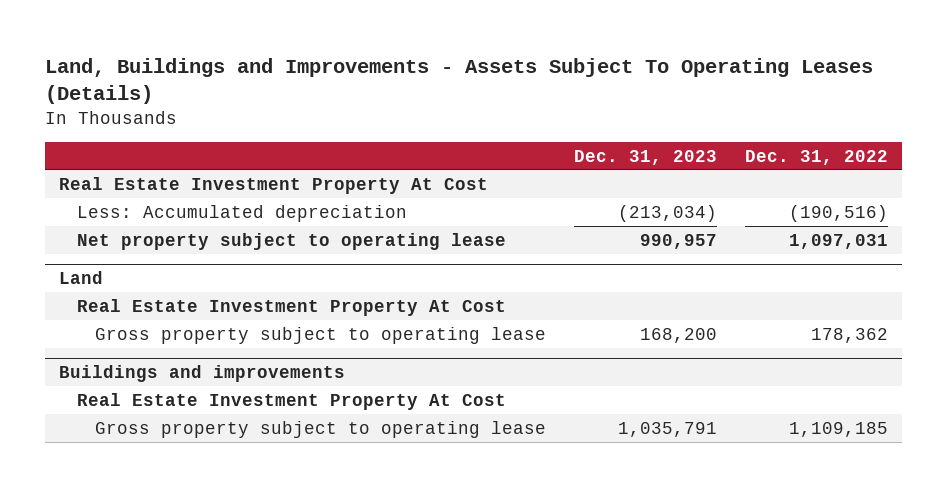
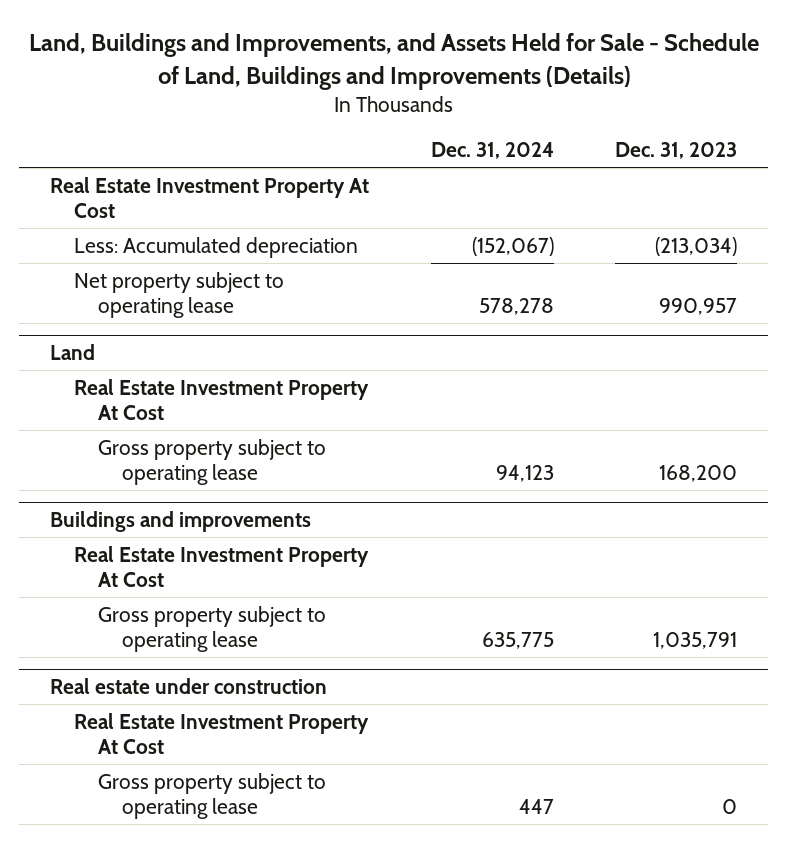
- Land, Buildings and Improvements - Assets Subject To Operating Leases (Details)
+ Land, Buildings and Improvements, and Assets Held for Sale - Schedule of Land, Buildings and Improvements (Details)
- | Dec. 31, 2023 | Dec. 31, 2022
+ | Dec. 31, 2024 | Dec. 31, 2023
+ Real estate under construction
+ Real Estate Investment Property At Cost
+ Gross property subject to operating lease | 447 | 0

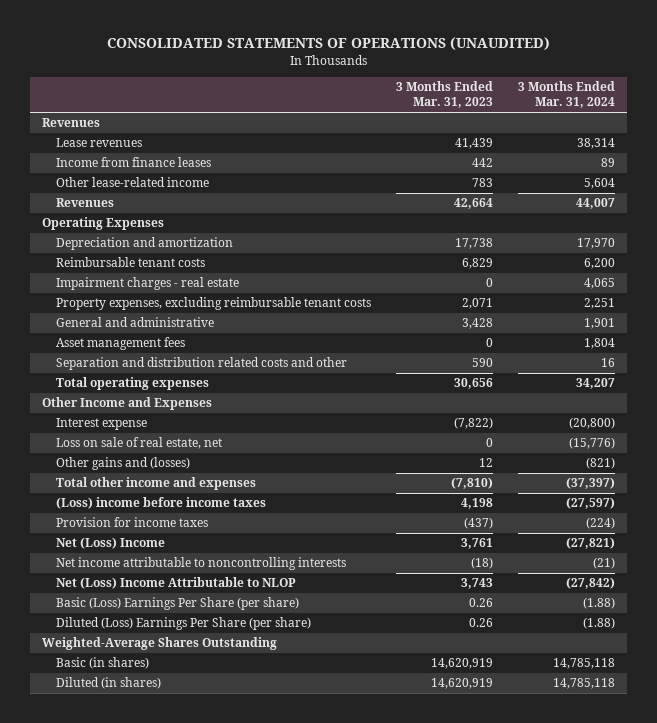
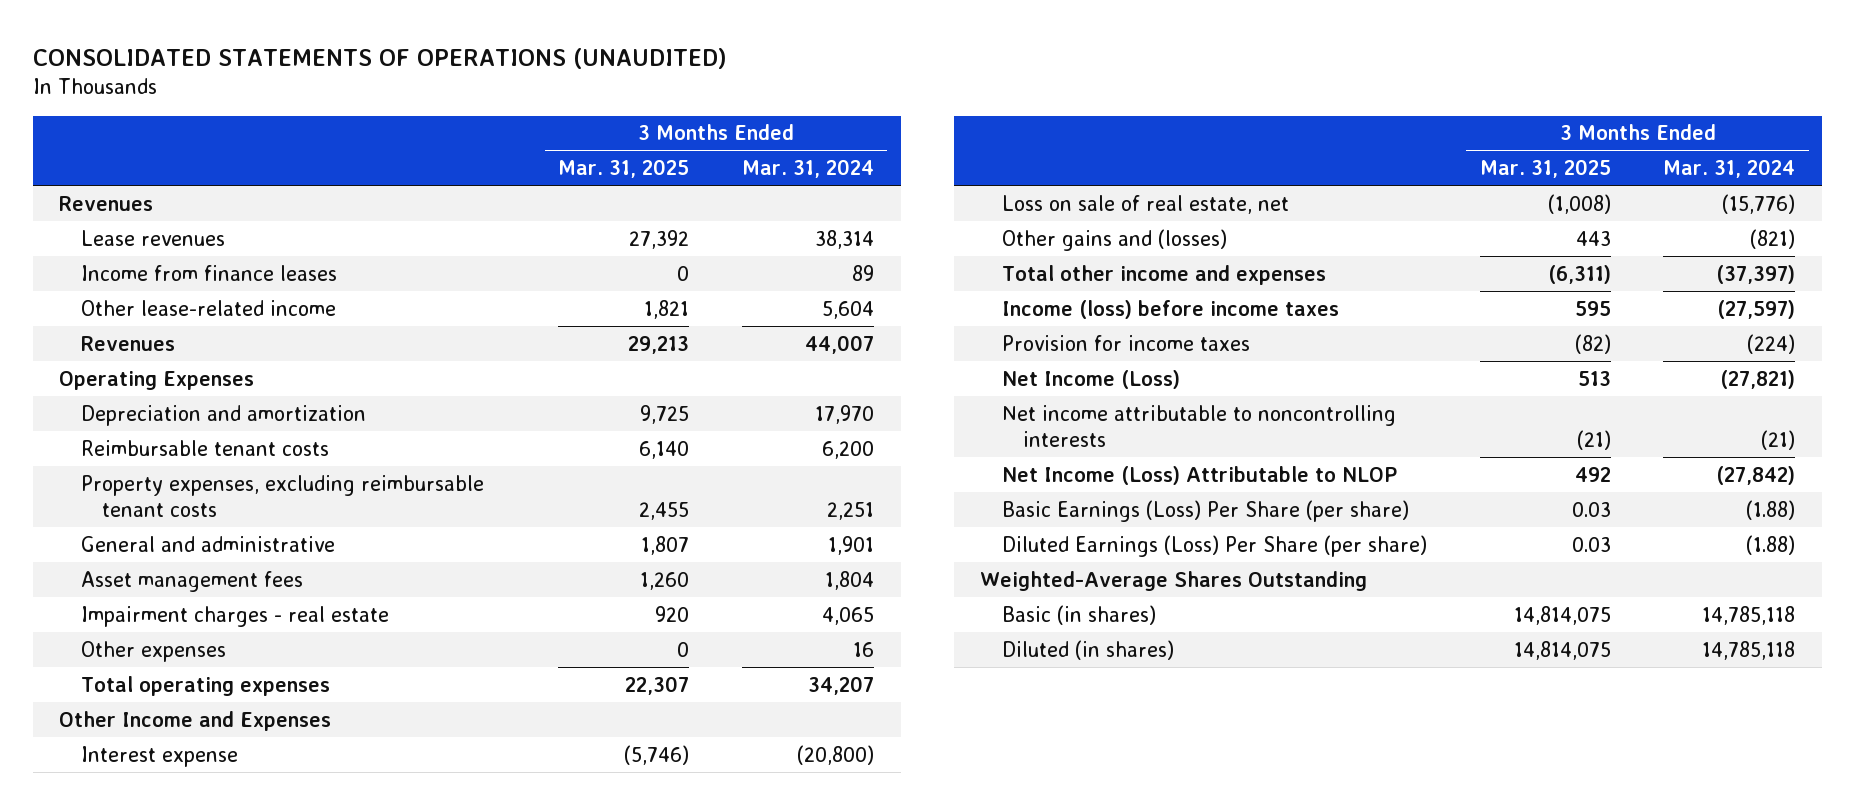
- | 3 Months Ended Mar. 31, 2023 | 3 Months Ended Mar. 31, 2024
+ | 3 Months Ended Mar. 31, 2025 | 3 Months Ended Mar. 31, 2024
- Separation and distribution related costs and other | 590 | 16
moved down: Impairment charges - real estate | 920 | 4,065
+ Other expenses | 0 | 16
- (Loss) income before income taxes | 4,198 | (27,597)
+ Income (loss) before income taxes | 595 | (27,597)
- Net (Loss) Income | 3,761 | (27,821)
+ Net Income (Loss) | 513 | (27,821)
- Net (Loss) Income Attributable to NLOP | 3,743 | (27,842)
- Basic (Loss) Earnings Per Share (per share) | 0.26 | (1.88)
- Diluted (Loss) Earnings Per Share (per share) | 0.26 | (1.88)
+ Net Income (Loss) Attributable to NLOP | 492 | (27,842)
+ Basic Earnings (Loss) Per Share (per share) | 0.03 | (1.88)
+ Diluted Earnings (Loss) Per Share (per share) | 0.03 | (1.88)

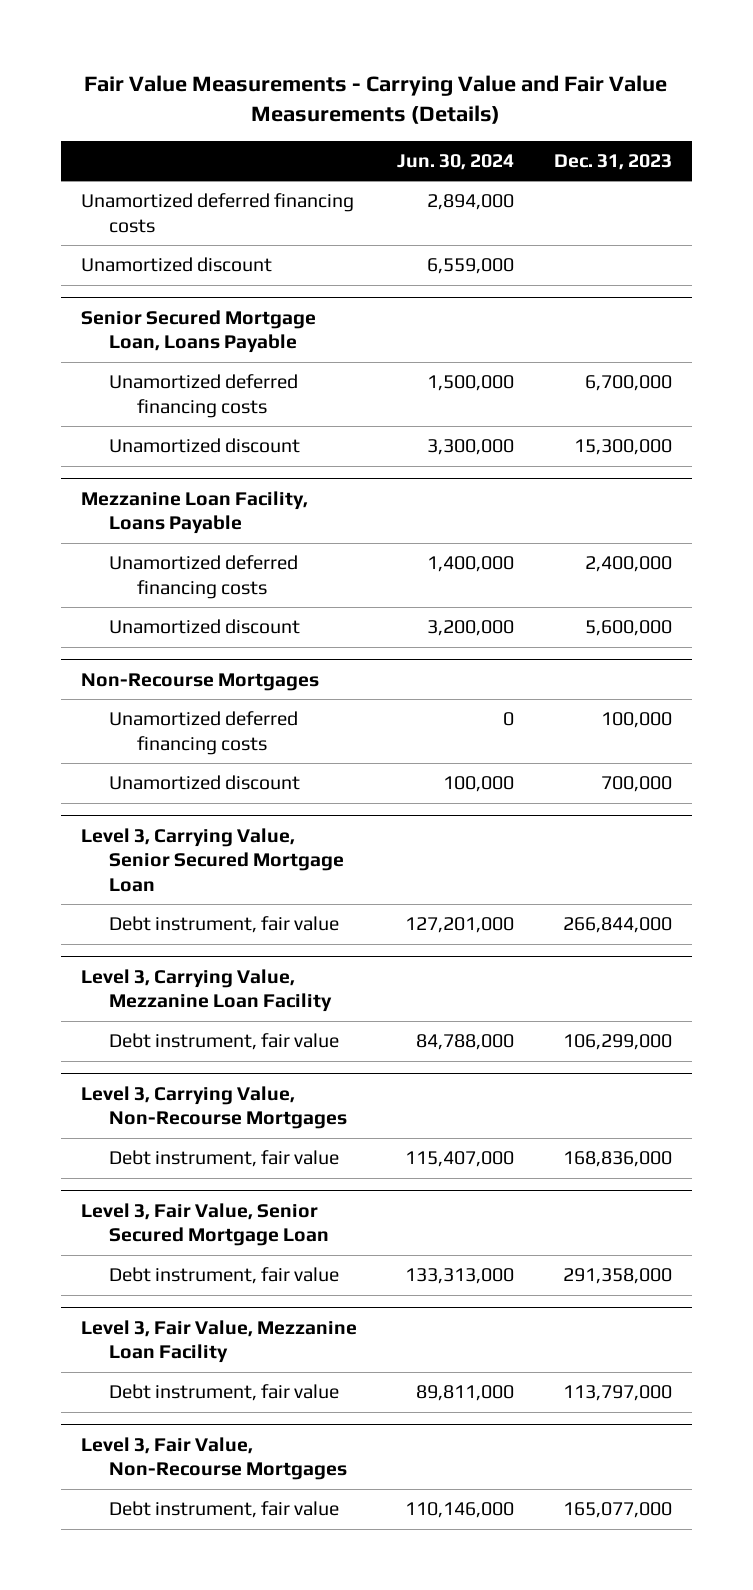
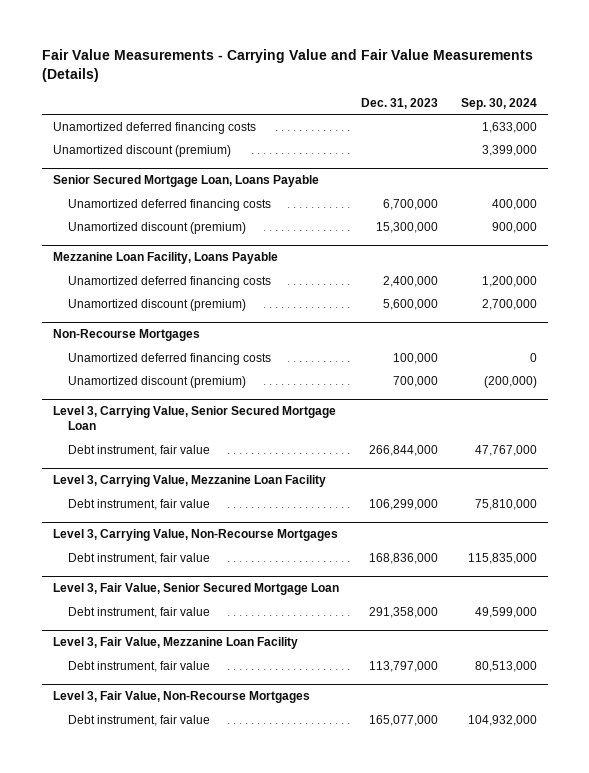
- | Jun. 30, 2024 | Dec. 31, 2023
+ | Dec. 31, 2023 | Sep. 30, 2024
- Unamortized discount | 6,559,000 |
+ Unamortized discount (premium) | | 3,399,000
@ Senior Secured Mortgage Loan, Loans Payable
- Unamortized discount | 3,300,000 | 15,300,000
+ Unamortized discount (premium) | 15,300,000 | 900,000
@ Mezzanine Loan Facility, Loans Payable
- Unamortized discount | 3,200,000 | 5,600,000
+ Unamortized discount (premium) | 5,600,000 | 2,700,000
@ Non-Recourse Mortgages
- Unamortized discount | 100,000 | 700,000
+ Unamortized discount (premium) | 700,000 | (200,000)

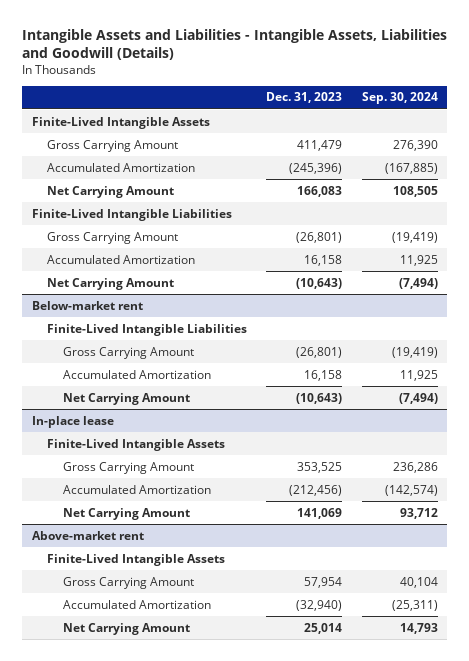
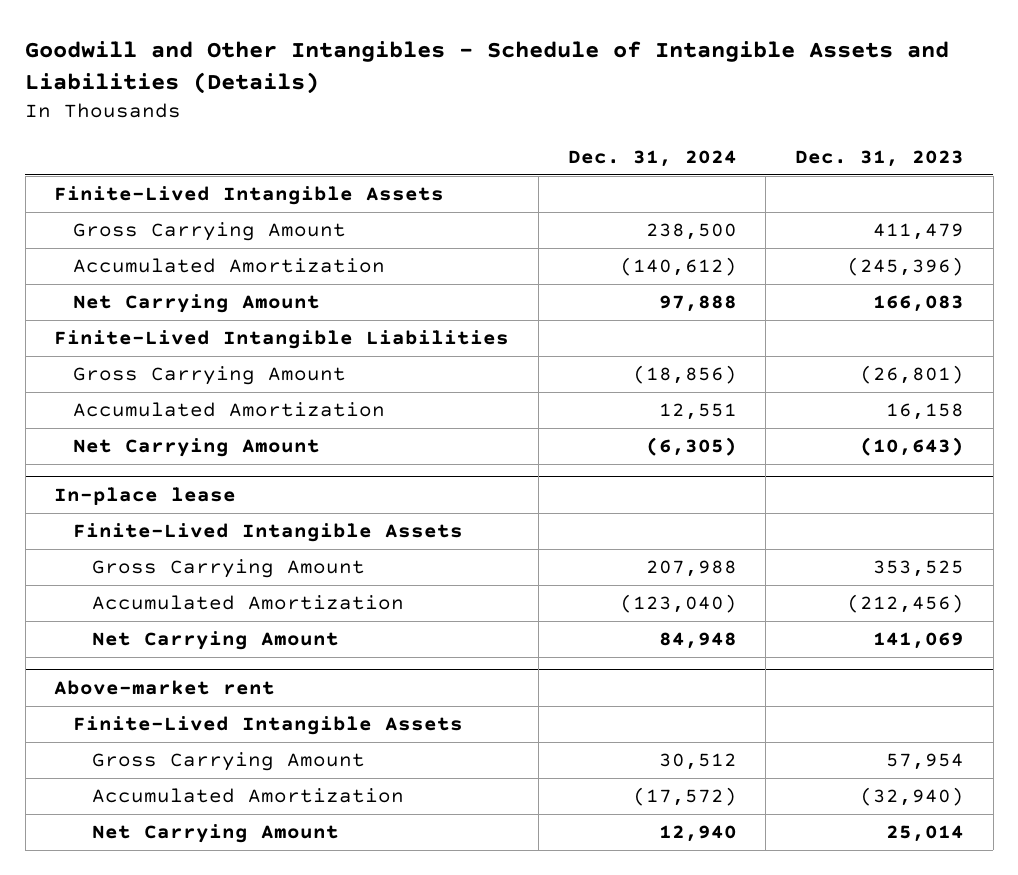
- Intangible Assets and Liabilities - Intangible Assets, Liabilities and Goodwill (Details)
+ Goodwill and Other Intangibles - Schedule of Intangible Assets and Liabilities (Details)
- | Dec. 31, 2023 | Sep. 30, 2024
+ | Dec. 31, 2024 | Dec. 31, 2023
- Below-market rent
- Finite-Lived Intangible Liabilities
- Gross Carrying Amount | (26,801) | (19,419)
- Accumulated Amortization | 16,158 | 11,925
- Net Carrying Amount | (10,643) | (7,494)

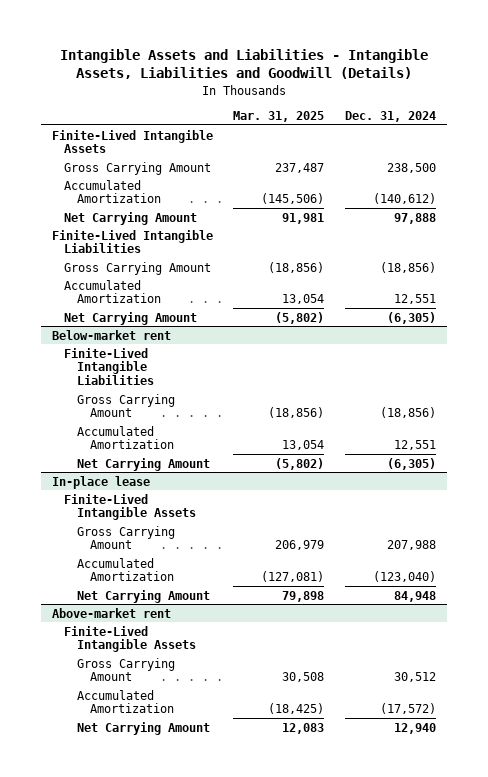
- Goodwill and Other Intangibles - Schedule of Intangible Assets and Liabilities (Details)
+ Intangible Assets and Liabilities - Intangible Assets, Liabilities and Goodwill (Details)
- | Dec. 31, 2024 | Dec. 31, 2023
+ | Mar. 31, 2025 | Dec. 31, 2024
+ Below-market rent
+ Finite-Lived Intangible Liabilities
+ Gross Carrying Amount | (18,856) | (18,856)
+ Accumulated Amortization | 13,054 | 12,551
+ Net Carrying Amount | (5,802) | (6,305)

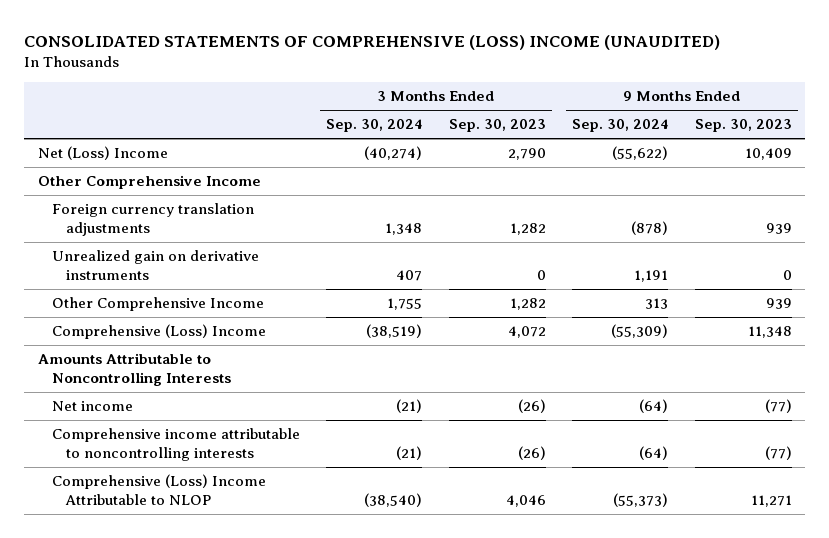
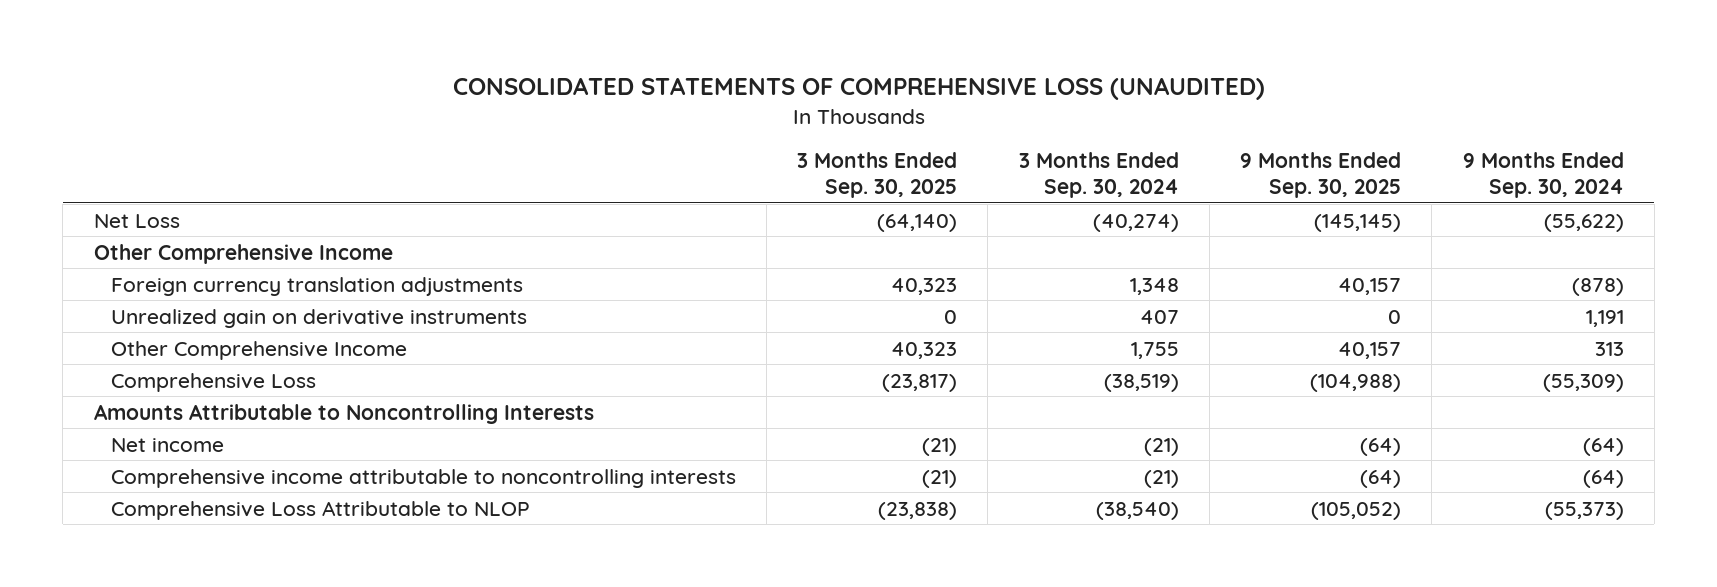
- CONSOLIDATED STATEMENTS OF COMPREHENSIVE (LOSS) INCOME (UNAUDITED)
+ CONSOLIDATED STATEMENTS OF COMPREHENSIVE LOSS (UNAUDITED)
- | 3 Months Ended Sep. 30, 2024 | 3 Months Ended Sep. 30, 2023 | 9 Months Ended Sep. 30, 2024 | 9 Months Ended Sep. 30, 2023
+ | 3 Months Ended Sep. 30, 2025 | 3 Months Ended Sep. 30, 2024 | 9 Months Ended Sep. 30, 2025 | 9 Months Ended Sep. 30, 2024
- Net (Loss) Income | (40,274) | 2,790 | (55,622) | 10,409
+ Net Loss | (64,140) | (40,274) | (145,145) | (55,622)
- Comprehensive (Loss) Income | (38,519) | 4,072 | (55,309) | 11,348
+ Comprehensive Loss | (23,817) | (38,519) | (104,988) | (55,309)
- Comprehensive (Loss) Income Attributable to NLOP | (38,540) | 4,046 | (55,373) | 11,271
+ Comprehensive Loss Attributable to NLOP | (23,838) | (38,540) | (105,052) | (55,373)

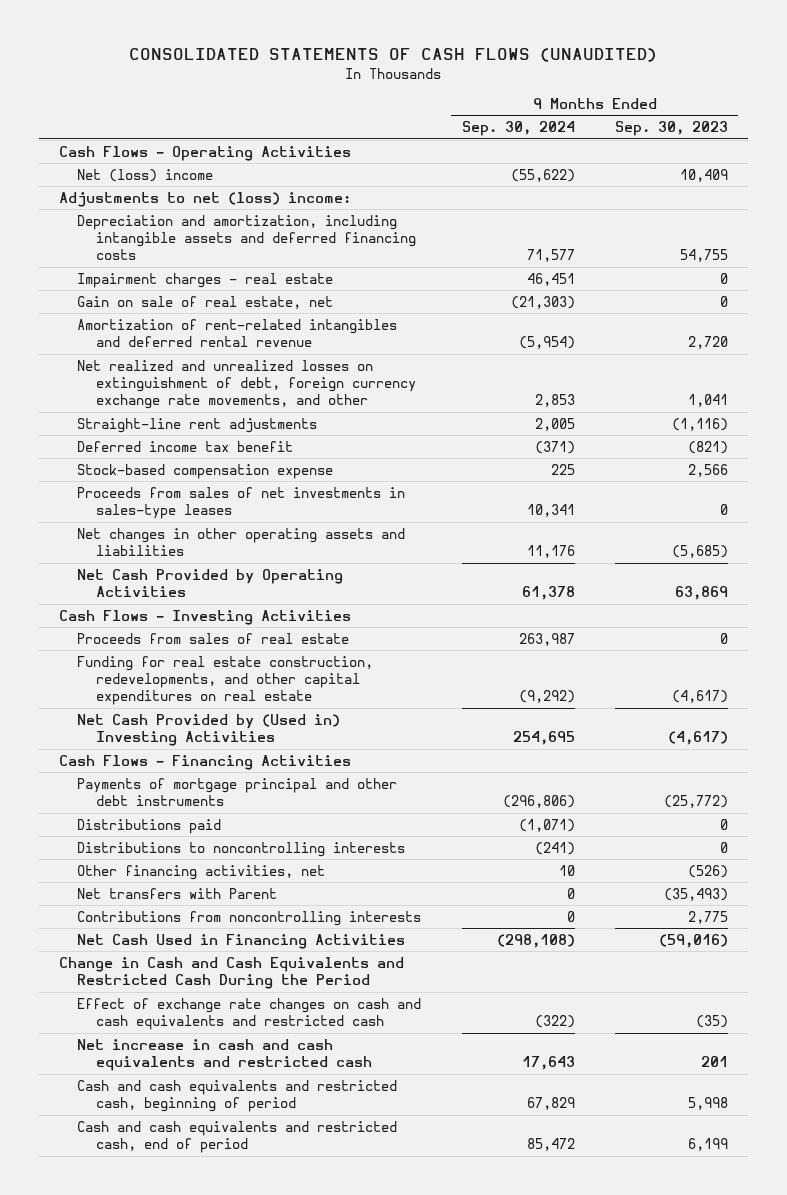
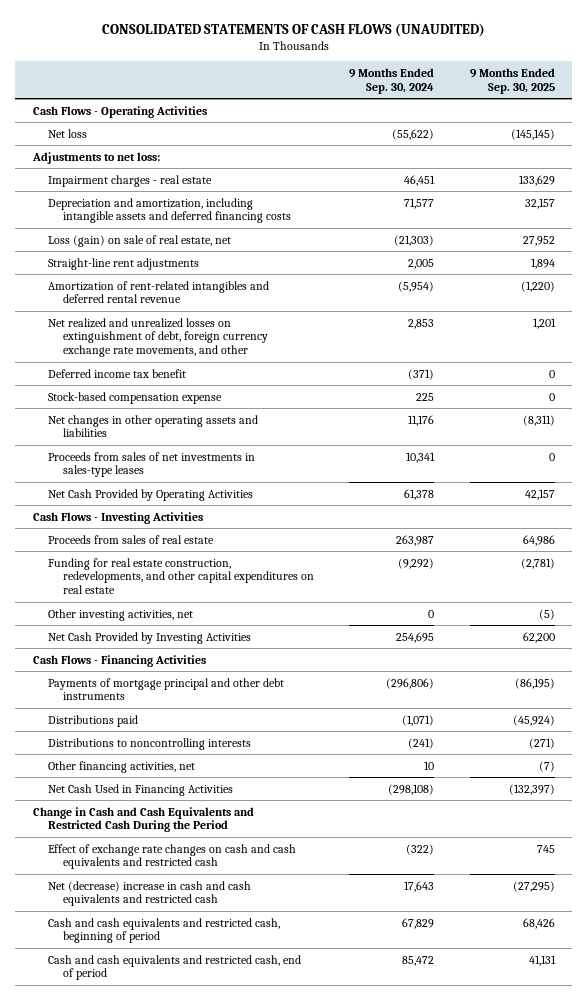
- | 9 Months Ended Sep. 30, 2024 | 9 Months Ended Sep. 30, 2023
+ | 9 Months Ended Sep. 30, 2024 | 9 Months Ended Sep. 30, 2025
- Net (loss) income | (55,622) | 10,409
- Adjustments to net (loss) income:
+ Net loss | (55,622) | (145,145)
+ Adjustments to net loss:
- Gain on sale of real estate, net | (21,303) | 0
moved down: Depreciation and amortization, including intangible assets and deferred financing costs | 71,577 | 32,157
+ Loss (gain) on sale of real estate, net | (21,303) | 27,952
moved up: Straight-line rent adjustments | 2,005 | 1,894
moved down: Proceeds from sales of net investments in sales-type leases | 10,341 | 0
- Net Cash Provided by (Used in) Investing Activities | 254,695 | (4,617)
+ Other investing activities, net | 0 | (5)
+ Net Cash Provided by Investing Activities | 254,695 | 62,200
- Net transfers with Parent | 0 | (35,493)
- Contributions from noncontrolling interests | 0 | 2,775
- Net increase in cash and cash equivalents and restricted cash | 17,643 | 201
+ Net (decrease) increase in cash and cash equivalents and restricted cash | 17,643 | (27,295)

